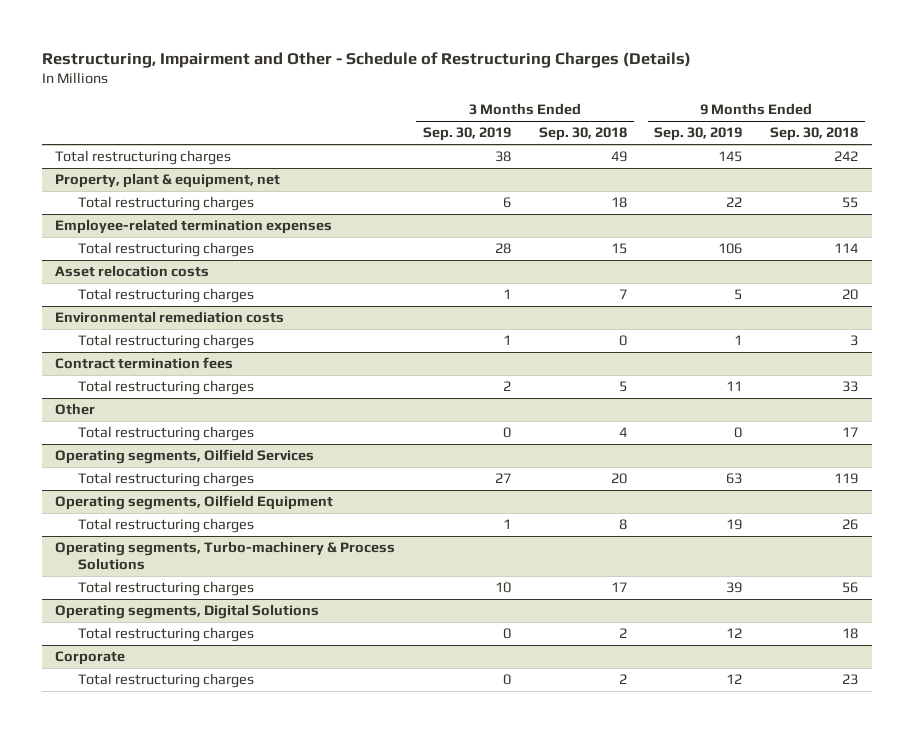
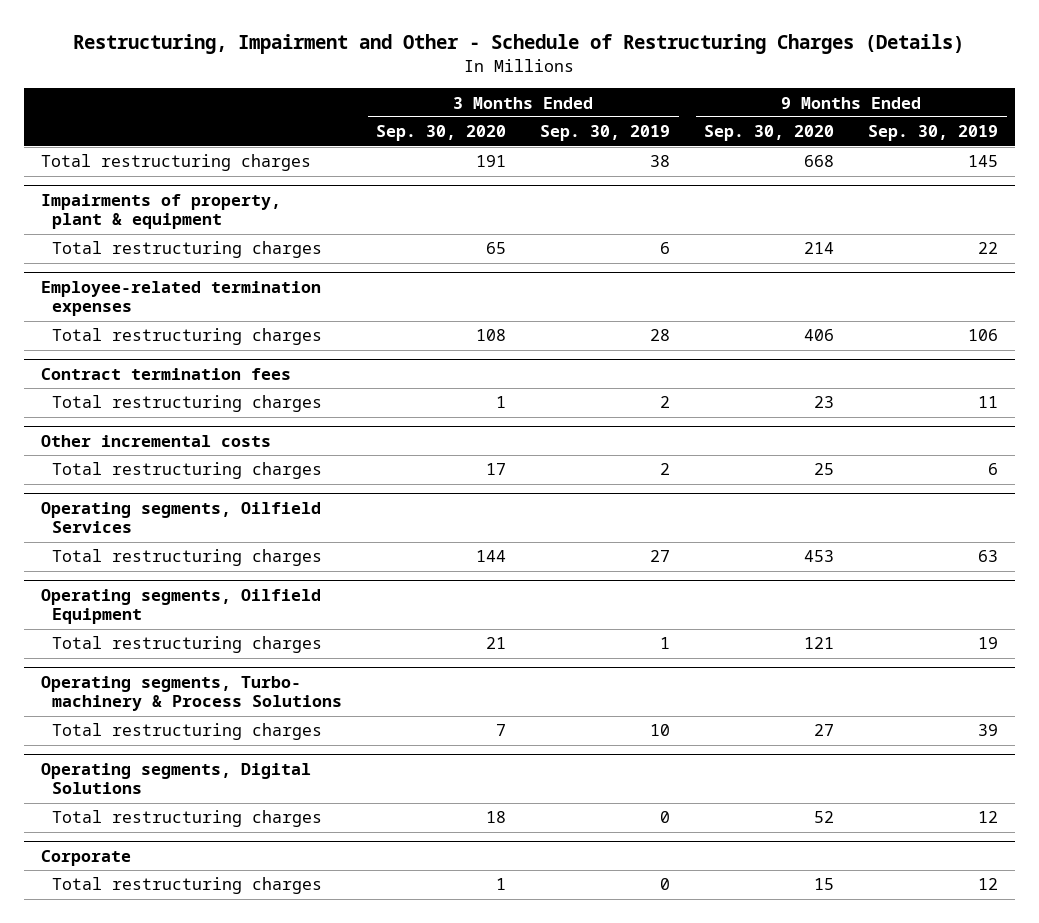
- | 3 Months Ended Sep. 30, 2019 | 3 Months Ended Sep. 30, 2018 | 9 Months Ended Sep. 30, 2019 | 9 Months Ended Sep. 30, 2018
+ | 3 Months Ended Sep. 30, 2020 | 3 Months Ended Sep. 30, 2019 | 9 Months Ended Sep. 30, 2020 | 9 Months Ended Sep. 30, 2019
- Property, plant & equipment, net
+ Impairments of property, plant & equipment
- Asset relocation costs
- Total restructuring charges | 1 | 7 | 5 | 20
- Environmental remediation costs
- Total restructuring charges | 1 | 0 | 1 | 3
- Other
- Total restructuring charges | 0 | 4 | 0 | 17
+ Other incremental costs
+ Total restructuring charges | 17 | 2 | 25 | 6
- Operating segments, Turbo-machinery & Process Solutions
+ Operating segments, Turbo- machinery & Process Solutions

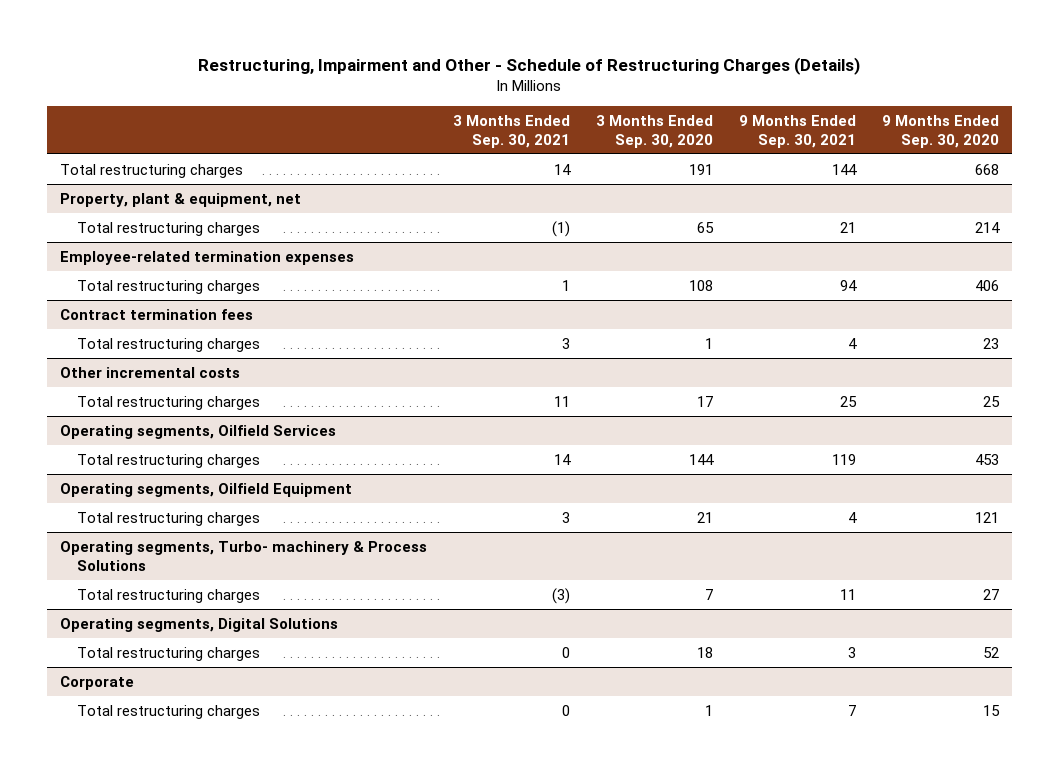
- | 3 Months Ended Sep. 30, 2020 | 3 Months Ended Sep. 30, 2019 | 9 Months Ended Sep. 30, 2020 | 9 Months Ended Sep. 30, 2019
+ | 3 Months Ended Sep. 30, 2021 | 3 Months Ended Sep. 30, 2020 | 9 Months Ended Sep. 30, 2021 | 9 Months Ended Sep. 30, 2020
- Impairments of property, plant & equipment
+ Property, plant & equipment, net

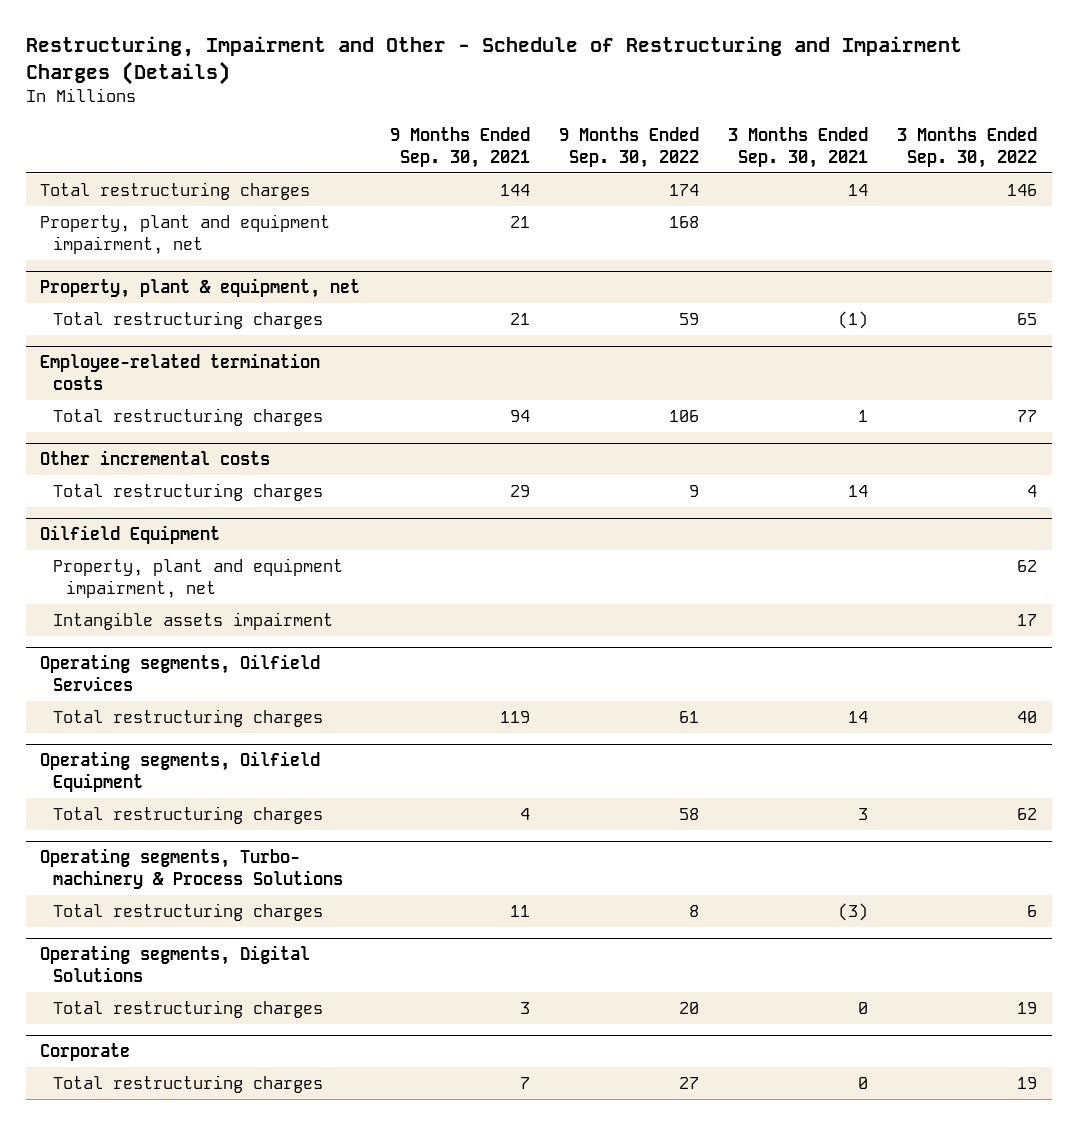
- Restructuring, Impairment and Other - Schedule of Restructuring Charges (Details)
+ Restructuring, Impairment and Other - Schedule of Restructuring and Impairment Charges (Details)
- | 3 Months Ended Sep. 30, 2021 | 3 Months Ended Sep. 30, 2020 | 9 Months Ended Sep. 30, 2021 | 9 Months Ended Sep. 30, 2020
+ | 9 Months Ended Sep. 30, 2021 | 9 Months Ended Sep. 30, 2022 | 3 Months Ended Sep. 30, 2021 | 3 Months Ended Sep. 30, 2022
+ Property, plant and equipment impairment, net | 21 | 168 | |
- Employee-related termination expenses
+ Employee-related termination costs
- Contract termination fees
- Total restructuring charges | 3 | 1 | 4 | 23
@ Other incremental costs
- Total restructuring charges | 11 | 17 | 25 | 25
+ Total restructuring charges | 29 | 9 | 14 | 4
+ Oilfield Equipment
+ Property, plant and equipment impairment, net | | | | 62
+ Intangible assets impairment | | | | 17

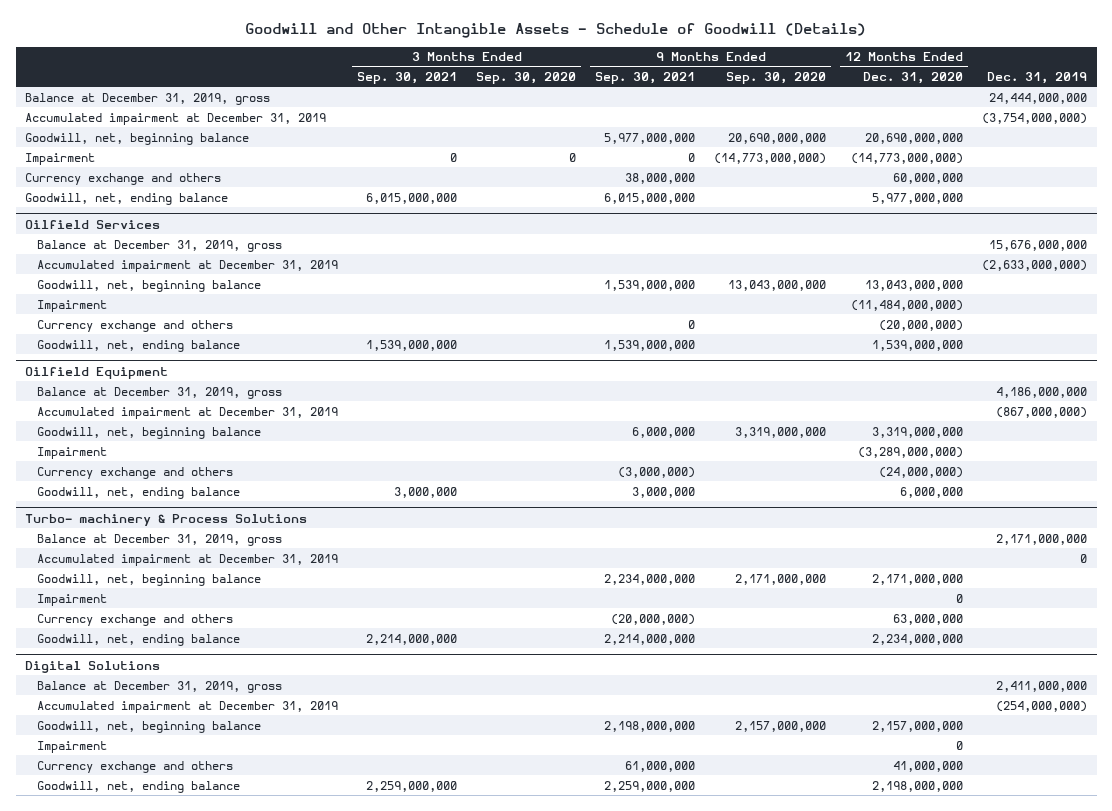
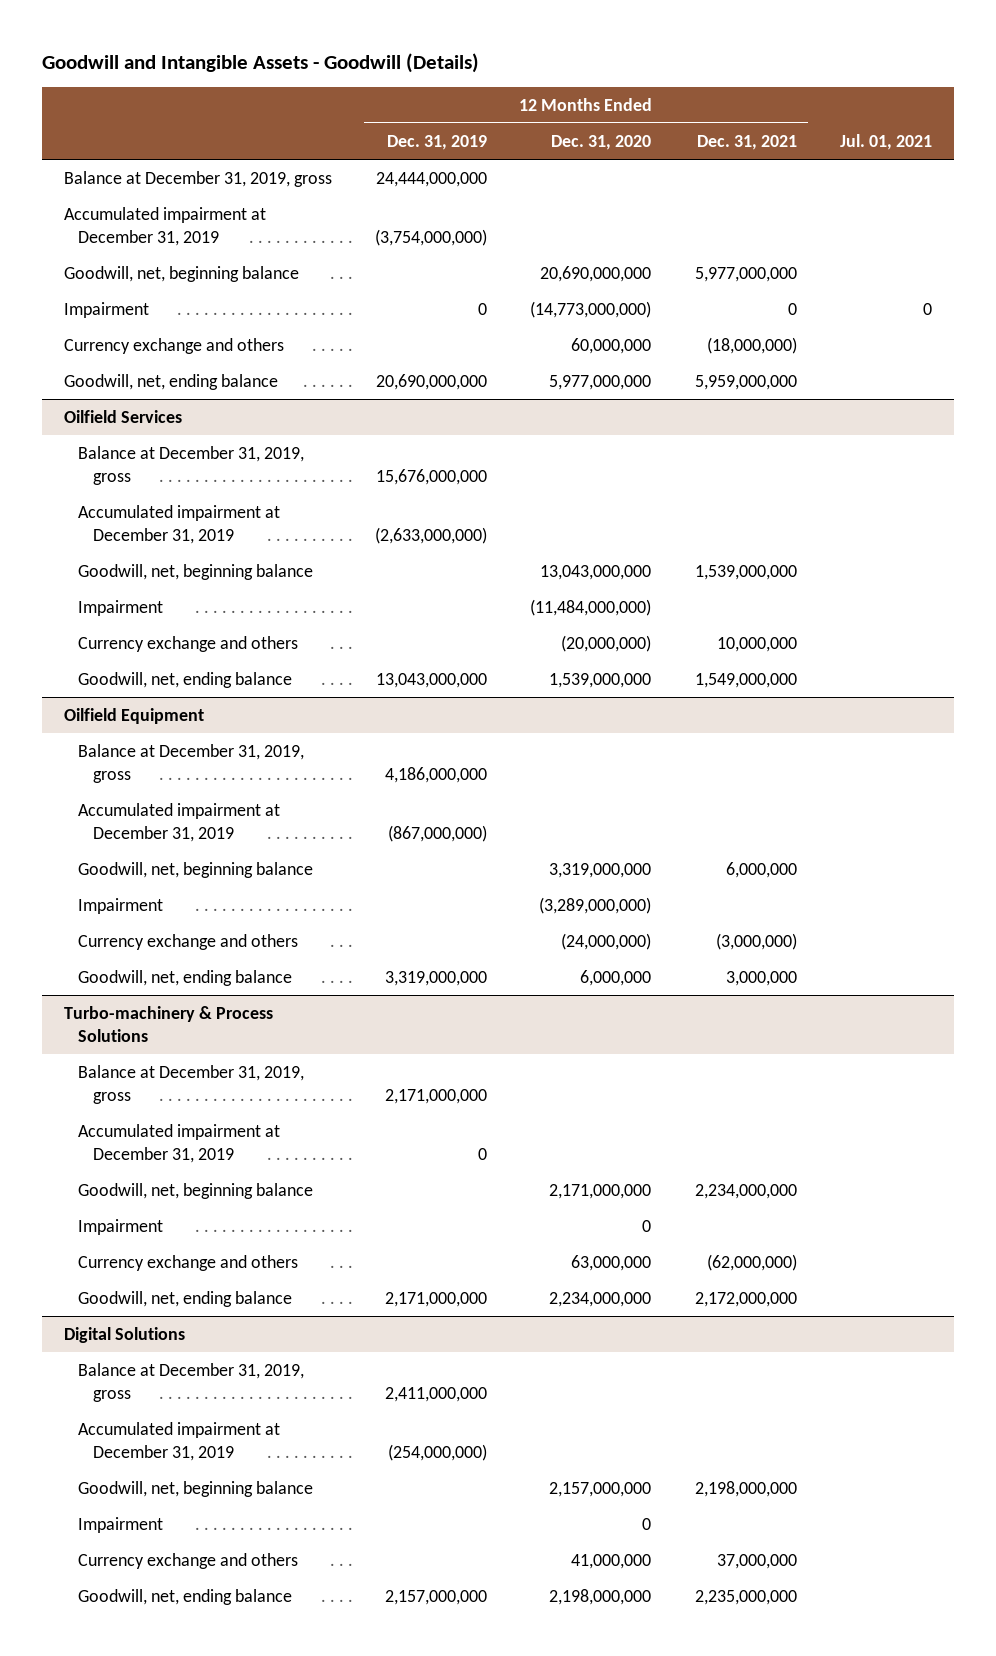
- Goodwill and Other Intangible Assets - Schedule of Goodwill (Details)
+ Goodwill and Intangible Assets - Goodwill (Details)
- | 3 Months Ended Sep. 30, 2021 | 3 Months Ended Sep. 30, 2020 | 9 Months Ended Sep. 30, 2021 | 9 Months Ended Sep. 30, 2020 | 12 Months Ended Dec. 31, 2020 | Dec. 31, 2019
+ | 12 Months Ended Dec. 31, 2019 | 12 Months Ended Dec. 31, 2020 | 12 Months Ended Dec. 31, 2021 | Jul. 01, 2021
- Turbo- machinery & Process Solutions
+ Turbo-machinery & Process Solutions

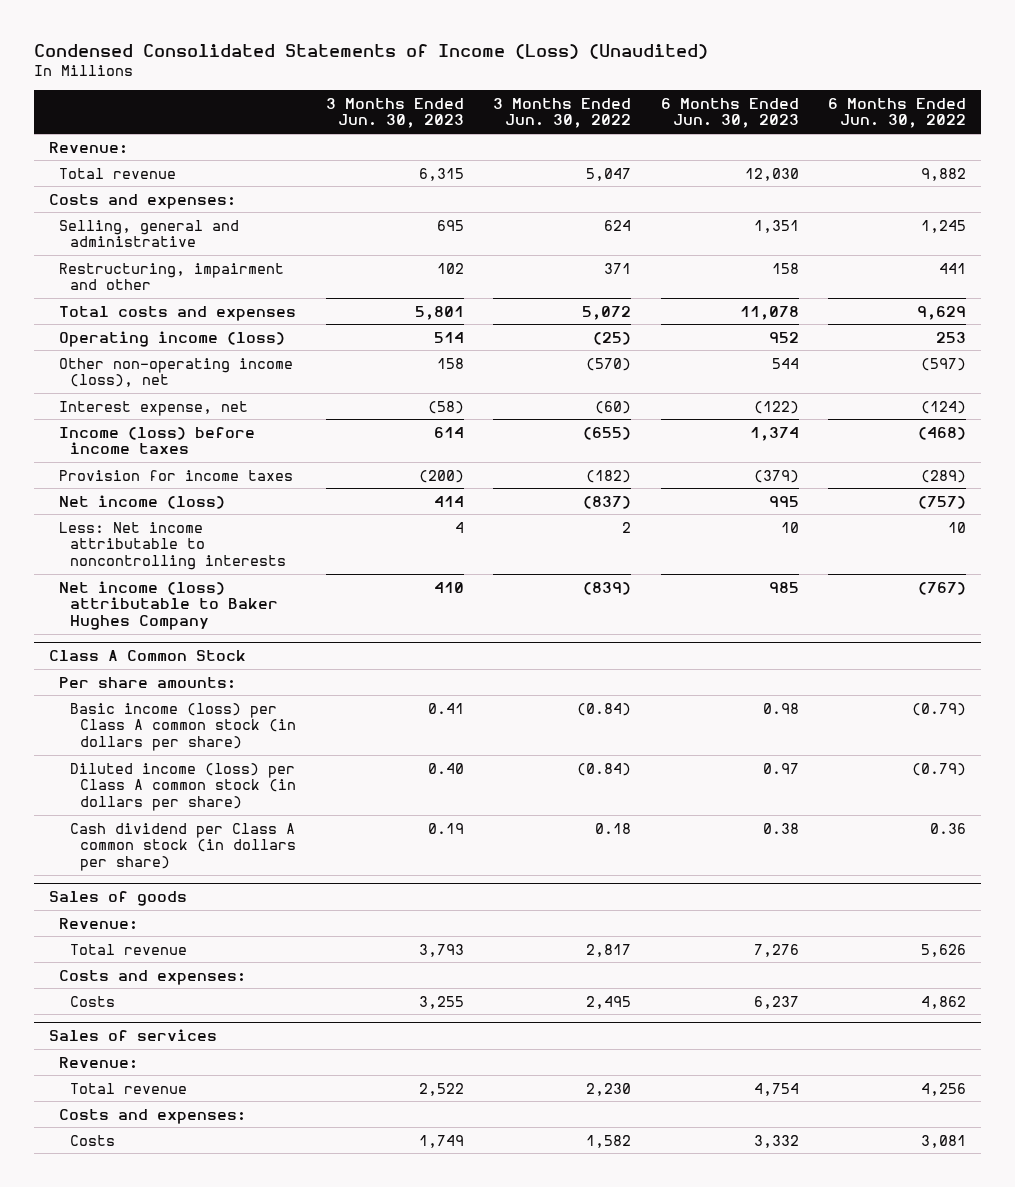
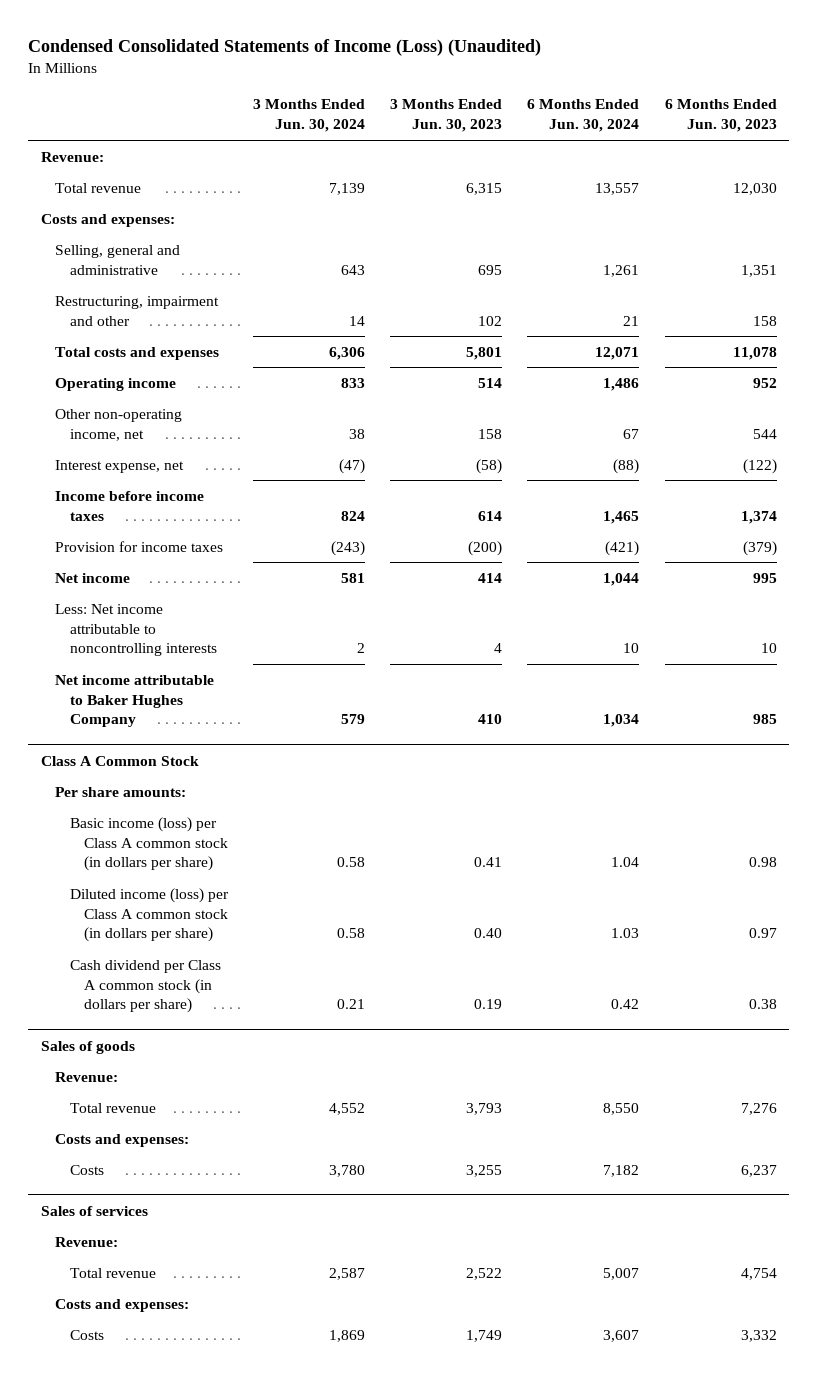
- | 3 Months Ended Jun. 30, 2023 | 3 Months Ended Jun. 30, 2022 | 6 Months Ended Jun. 30, 2023 | 6 Months Ended Jun. 30, 2022
+ | 3 Months Ended Jun. 30, 2024 | 3 Months Ended Jun. 30, 2023 | 6 Months Ended Jun. 30, 2024 | 6 Months Ended Jun. 30, 2023
- Operating income (loss) | 514 | (25) | 952 | 253
- Other non-operating income (loss), net | 158 | (570) | 544 | (597)
+ Operating income | 833 | 514 | 1,486 | 952
+ Other non-operating income, net | 38 | 158 | 67 | 544
- Income (loss) before income taxes | 614 | (655) | 1,374 | (468)
+ Income before income taxes | 824 | 614 | 1,465 | 1,374
- Net income (loss) | 414 | (837) | 995 | (757)
+ Net income | 581 | 414 | 1,044 | 995
- Net income (loss) attributable to Baker Hughes Company | 410 | (839) | 985 | (767)
+ Net income attributable to Baker Hughes Company | 579 | 410 | 1,034 | 985

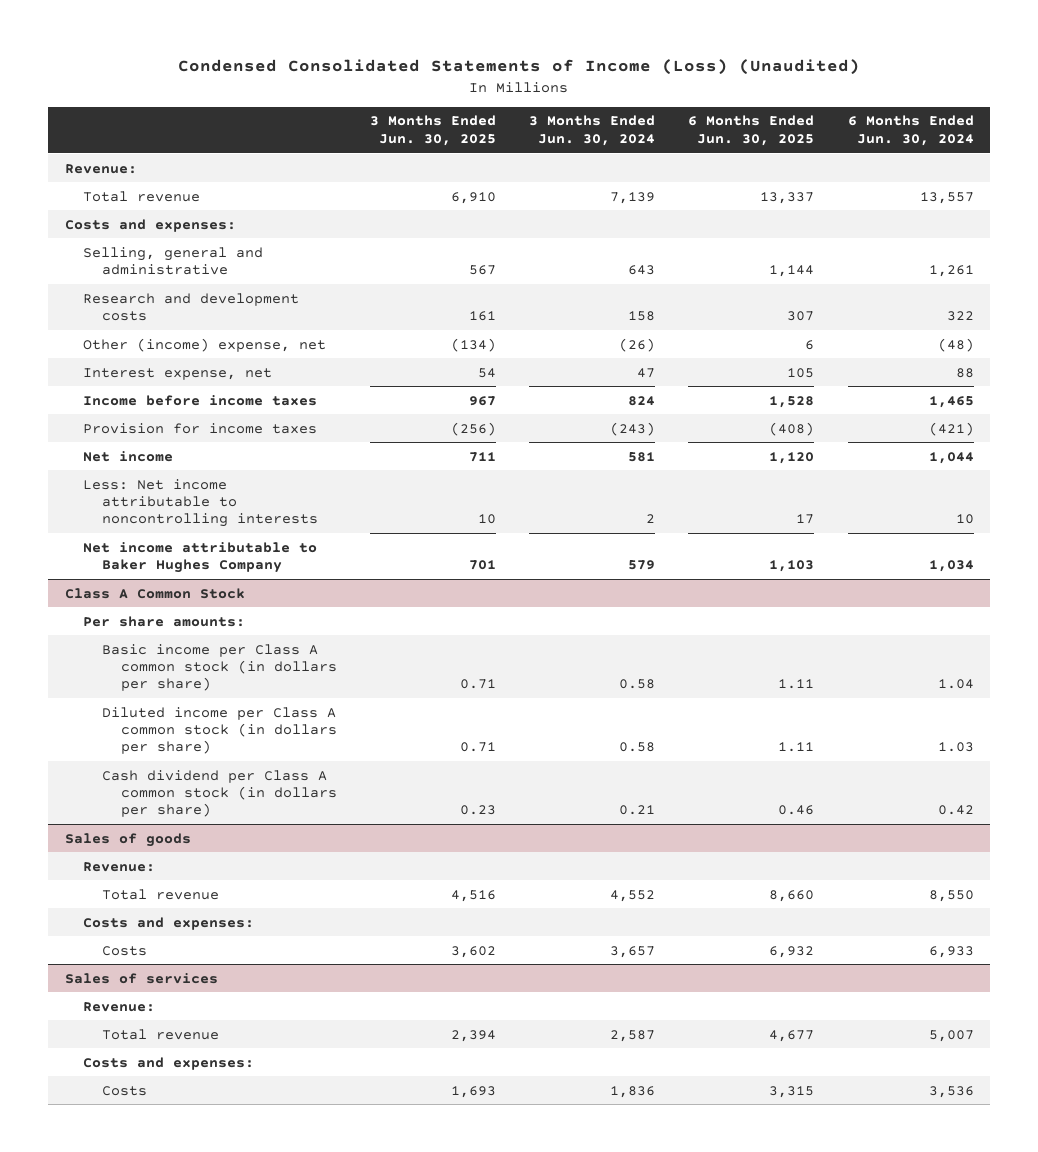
- | 3 Months Ended Jun. 30, 2024 | 3 Months Ended Jun. 30, 2023 | 6 Months Ended Jun. 30, 2024 | 6 Months Ended Jun. 30, 2023
+ | 3 Months Ended Jun. 30, 2025 | 3 Months Ended Jun. 30, 2024 | 6 Months Ended Jun. 30, 2025 | 6 Months Ended Jun. 30, 2024
- Restructuring, impairment and other | 14 | 102 | 21 | 158
- Total costs and expenses | 6,306 | 5,801 | 12,071 | 11,078
- Operating income | 833 | 514 | 1,486 | 952
- Other non-operating income, net | 38 | 158 | 67 | 544
- Interest expense, net | (47) | (58) | (88) | (122)
+ Research and development costs | 161 | 158 | 307 | 322
+ Other (income) expense, net | (134) | (26) | 6 | (48)
+ Interest expense, net | 54 | 47 | 105 | 88
@ Class A Common Stock
- Basic income (loss) per Class A common stock (in dollars per share) | 0.58 | 0.41 | 1.04 | 0.98
- Diluted income (loss) per Class A common stock (in dollars per share) | 0.58 | 0.40 | 1.03 | 0.97
+ Basic income per Class A common stock (in dollars per share) | 0.71 | 0.58 | 1.11 | 1.04
+ Diluted income per Class A common stock (in dollars per share) | 0.71 | 0.58 | 1.11 | 1.03
@ Sales of goods
- Costs | 3,780 | 3,255 | 7,182 | 6,237
+ Costs | 3,602 | 3,657 | 6,932 | 6,933
@ Sales of services
- Costs | 1,869 | 1,749 | 3,607 | 3,332
+ Costs | 1,693 | 1,836 | 3,315 | 3,536

